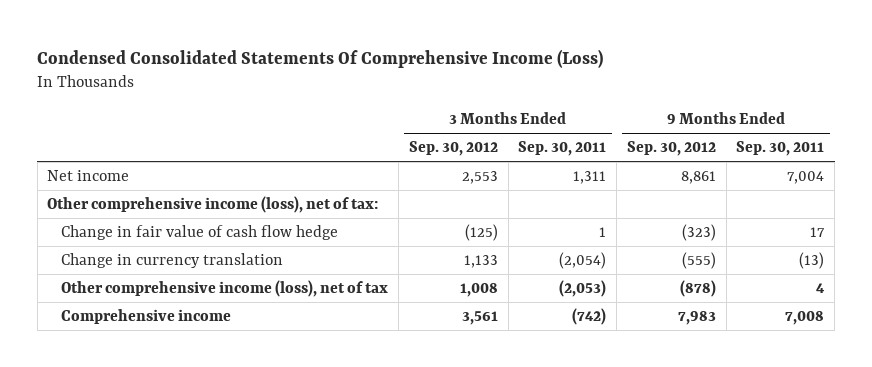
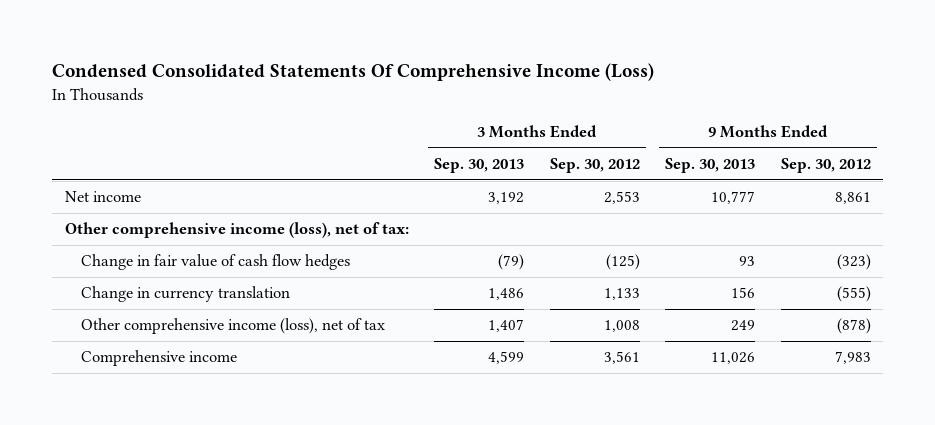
- | 3 Months Ended Sep. 30, 2012 | 3 Months Ended Sep. 30, 2011 | 9 Months Ended Sep. 30, 2012 | 9 Months Ended Sep. 30, 2011
+ | 3 Months Ended Sep. 30, 2013 | 3 Months Ended Sep. 30, 2012 | 9 Months Ended Sep. 30, 2013 | 9 Months Ended Sep. 30, 2012
- Change in fair value of cash flow hedge | (125) | 1 | (323) | 17
+ Change in fair value of cash flow hedges | (79) | (125) | 93 | (323)

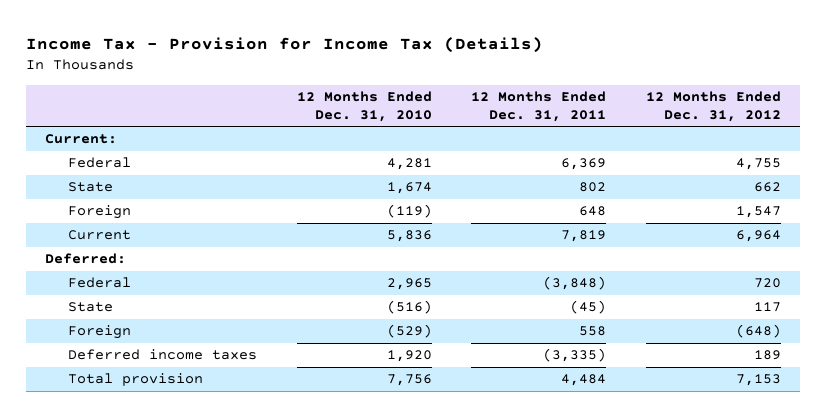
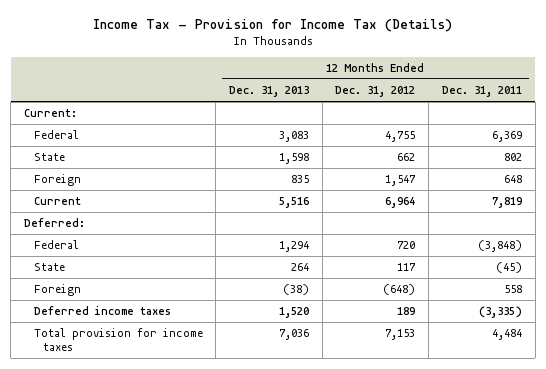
- | 12 Months Ended Dec. 31, 2010 | 12 Months Ended Dec. 31, 2011 | 12 Months Ended Dec. 31, 2012
+ | 12 Months Ended Dec. 31, 2013 | 12 Months Ended Dec. 31, 2012 | 12 Months Ended Dec. 31, 2011
- Total provision | 7,756 | 4,484 | 7,153
+ Total provision for income taxes | 7,036 | 7,153 | 4,484

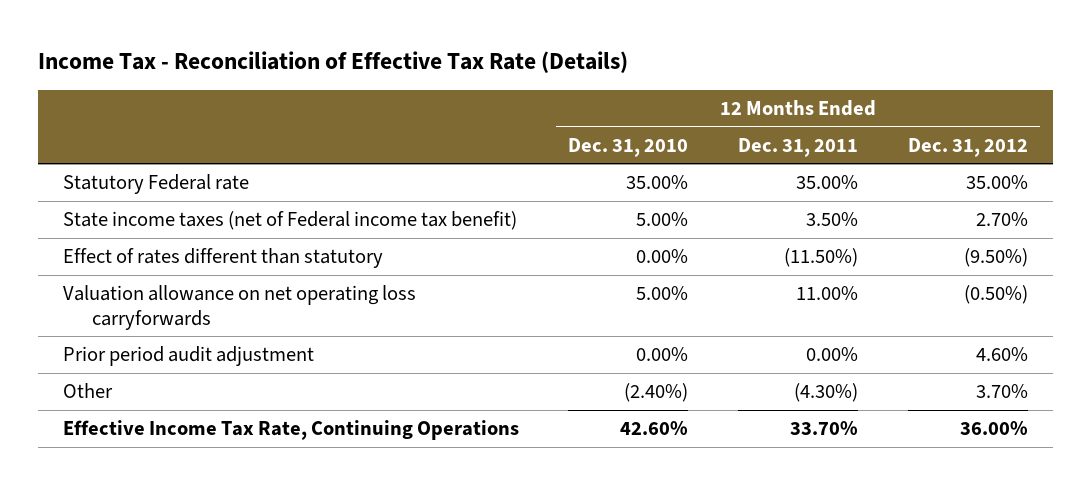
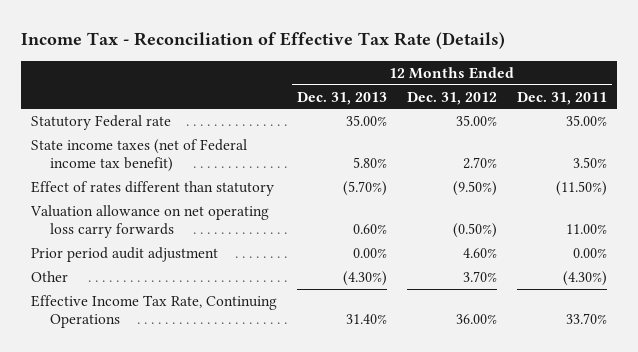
- | 12 Months Ended Dec. 31, 2010 | 12 Months Ended Dec. 31, 2011 | 12 Months Ended Dec. 31, 2012
+ | 12 Months Ended Dec. 31, 2013 | 12 Months Ended Dec. 31, 2012 | 12 Months Ended Dec. 31, 2011
- Valuation allowance on net operating loss carryforwards | 5.00% | 11.00% | (0.50%)
+ Valuation allowance on net operating loss carry forwards | 0.60% | (0.50%) | 11.00%

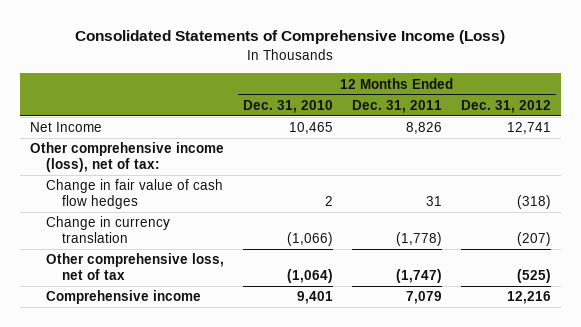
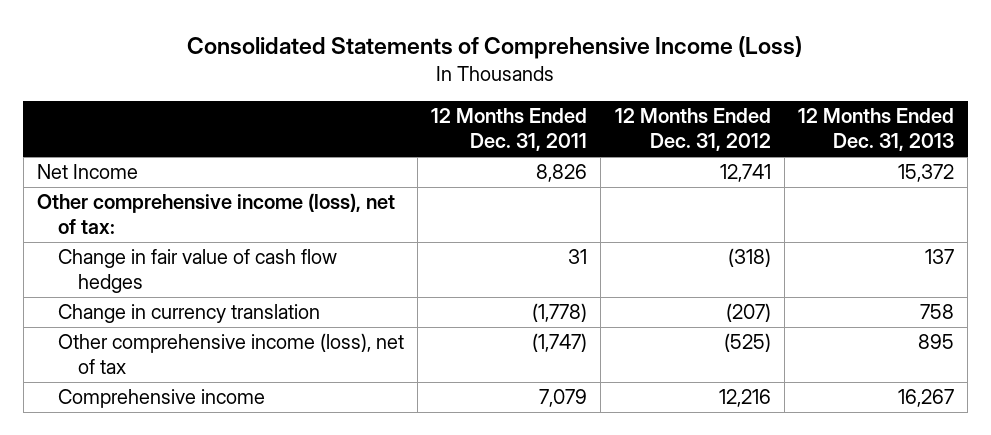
- | 12 Months Ended Dec. 31, 2010 | 12 Months Ended Dec. 31, 2011 | 12 Months Ended Dec. 31, 2012
+ | 12 Months Ended Dec. 31, 2011 | 12 Months Ended Dec. 31, 2012 | 12 Months Ended Dec. 31, 2013
- Other comprehensive loss, net of tax | (1,064) | (1,747) | (525)
+ Other comprehensive income (loss), net of tax | (1,747) | (525) | 895

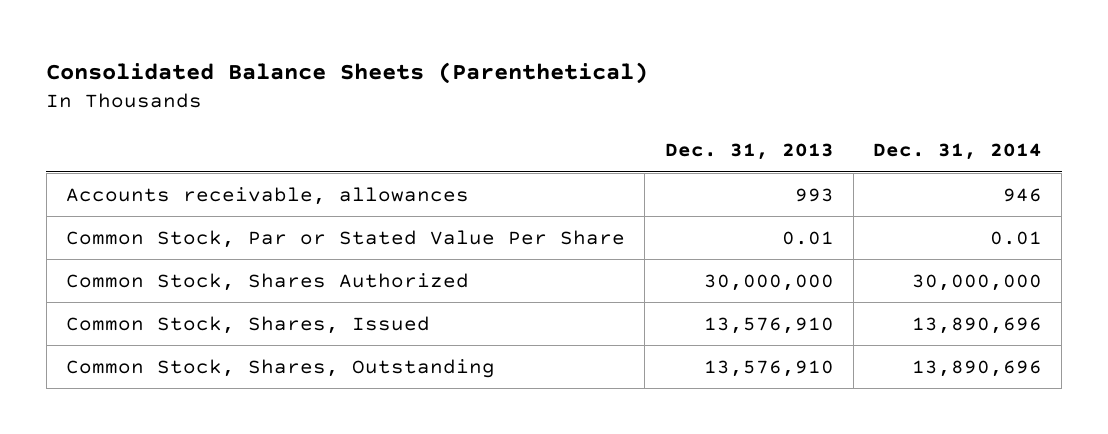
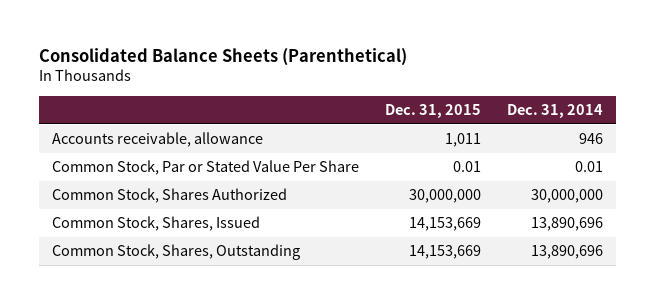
- | Dec. 31, 2013 | Dec. 31, 2014
+ | Dec. 31, 2015 | Dec. 31, 2014
- Accounts receivable, allowances | 993 | 946
+ Accounts receivable, allowance | 1,011 | 946

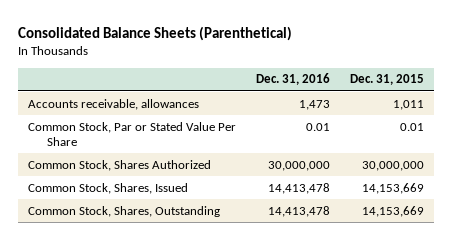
- | Dec. 31, 2015 | Dec. 31, 2014
+ | Dec. 31, 2016 | Dec. 31, 2015
- Accounts receivable, allowance | 1,011 | 946
+ Accounts receivable, allowances | 1,473 | 1,011

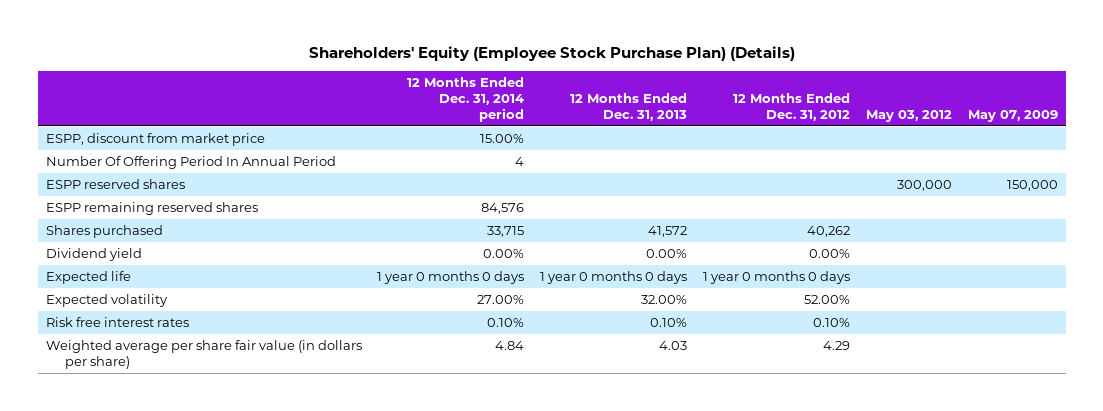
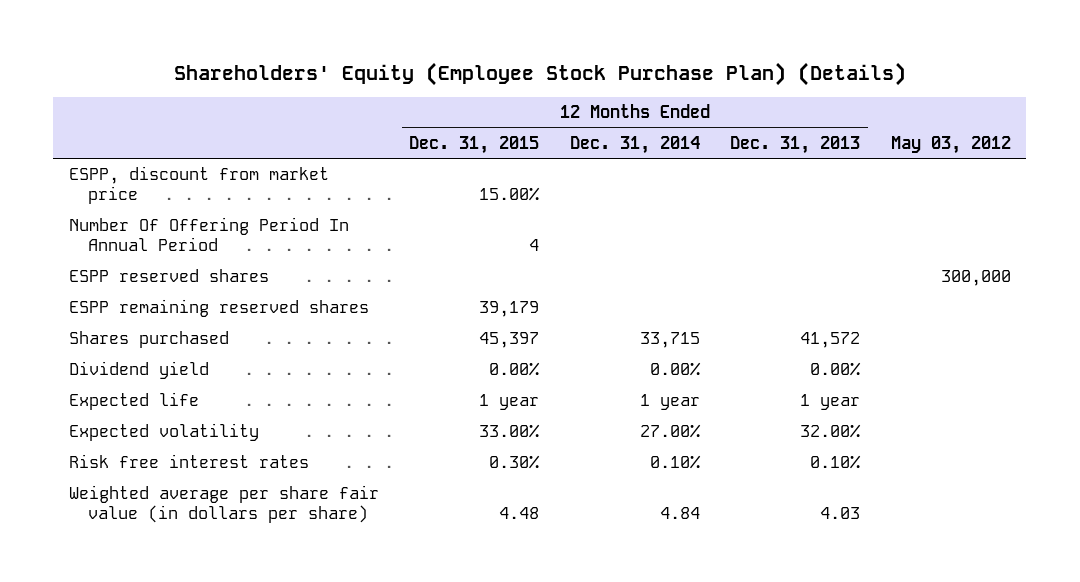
- | 12 Months Ended Dec. 31, 2014 period | 12 Months Ended Dec. 31, 2013 | 12 Months Ended Dec. 31, 2012 | May 03, 2012 | May 07, 2009
+ | 12 Months Ended Dec. 31, 2015 | 12 Months Ended Dec. 31, 2014 | 12 Months Ended Dec. 31, 2013 | May 03, 2012
- Expected life | 1 year 0 months 0 days | 1 year 0 months 0 days | 1 year 0 months 0 days | |
+ Expected life | 1 year | 1 year | 1 year |

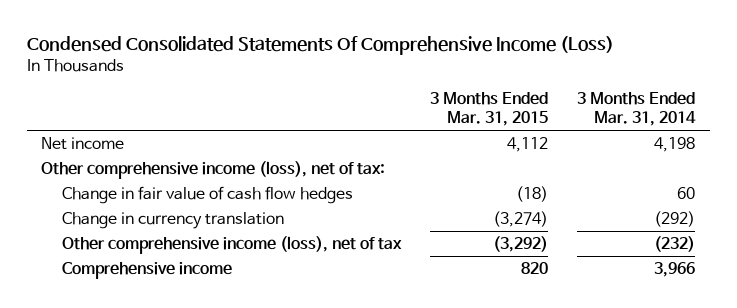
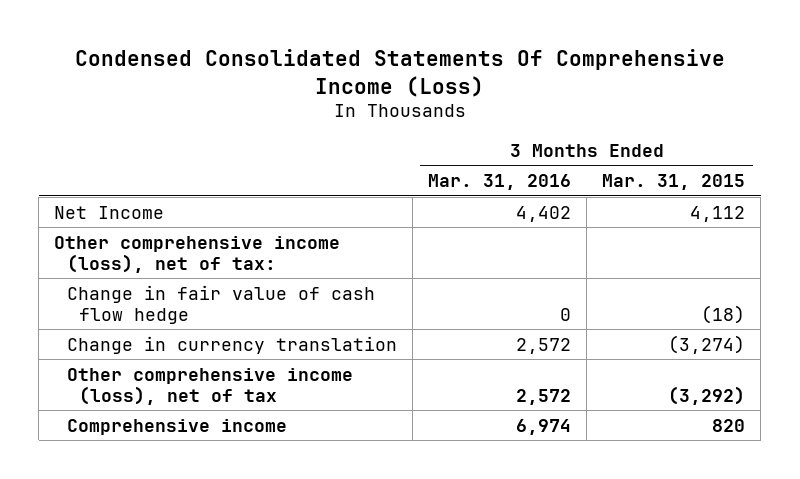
- | 3 Months Ended Mar. 31, 2015 | 3 Months Ended Mar. 31, 2014
+ | 3 Months Ended Mar. 31, 2016 | 3 Months Ended Mar. 31, 2015
- Net income | 4,112 | 4,198
+ Net Income | 4,402 | 4,112
- Change in fair value of cash flow hedges | (18) | 60
+ Change in fair value of cash flow hedge | 0 | (18)

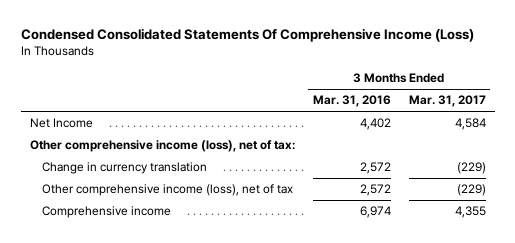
- | 3 Months Ended Mar. 31, 2016 | 3 Months Ended Mar. 31, 2015
+ | 3 Months Ended Mar. 31, 2016 | 3 Months Ended Mar. 31, 2017
- Change in fair value of cash flow hedge | 0 | (18)

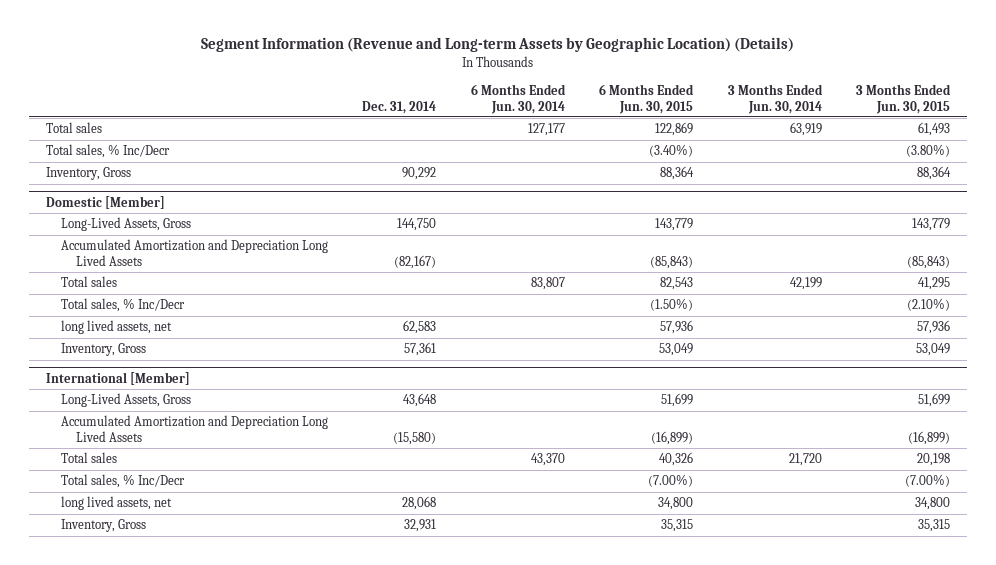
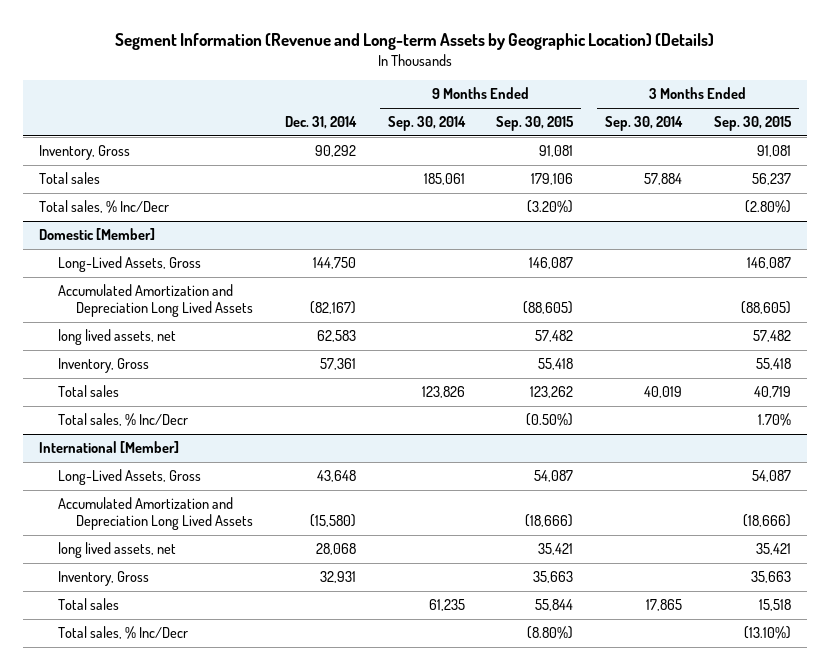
- | Dec. 31, 2014 | 6 Months Ended Jun. 30, 2014 | 6 Months Ended Jun. 30, 2015 | 3 Months Ended Jun. 30, 2014 | 3 Months Ended Jun. 30, 2015
+ | Dec. 31, 2014 | 9 Months Ended Sep. 30, 2014 | 9 Months Ended Sep. 30, 2015 | 3 Months Ended Sep. 30, 2014 | 3 Months Ended Sep. 30, 2015
moved up: Inventory, Gross | 90,292 | | 91,081 | | 91,081
@ Domestic [Member]
moved down: Total sales | | 123,826 | 123,262 | 40,019 | 40,719
moved down: Total sales, % Inc/Decr | | | (0.50%) | | 1.70%
@ International [Member]
moved down: Total sales | | 61,235 | 55,844 | 17,865 | 15,518
moved down: Total sales, % Inc/Decr | | | (8.80%) | | (13.10%)

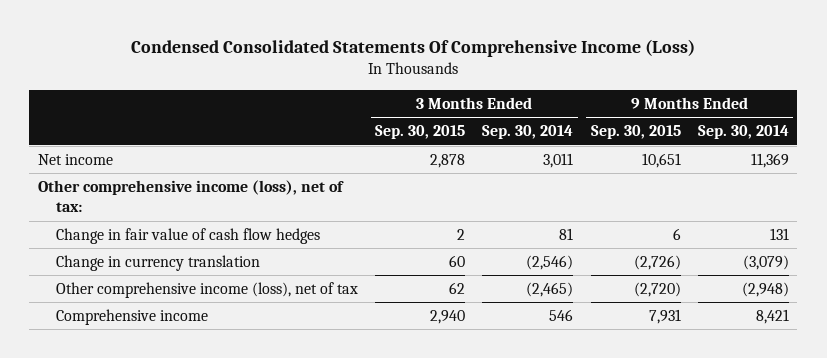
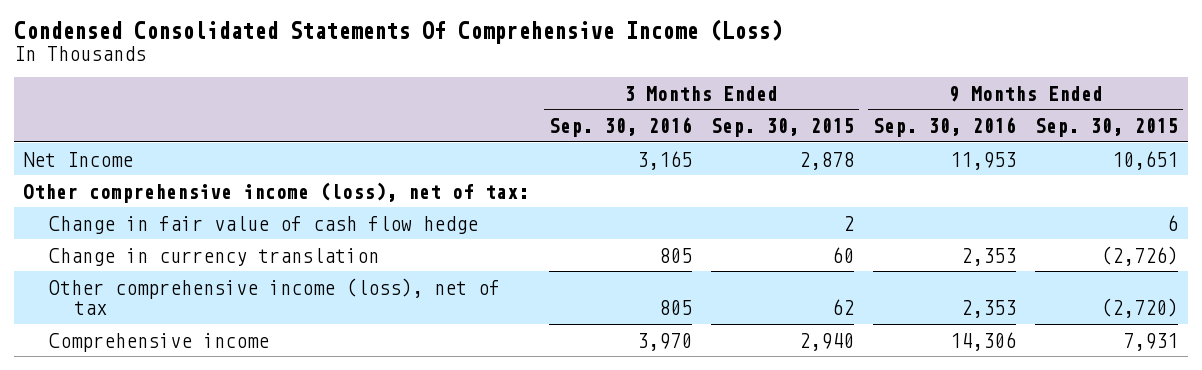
- | 3 Months Ended Sep. 30, 2015 | 3 Months Ended Sep. 30, 2014 | 9 Months Ended Sep. 30, 2015 | 9 Months Ended Sep. 30, 2014
+ | 3 Months Ended Sep. 30, 2016 | 3 Months Ended Sep. 30, 2015 | 9 Months Ended Sep. 30, 2016 | 9 Months Ended Sep. 30, 2015
- Net income | 2,878 | 3,011 | 10,651 | 11,369
+ Net Income | 3,165 | 2,878 | 11,953 | 10,651
- Change in fair value of cash flow hedges | 2 | 81 | 6 | 131
+ Change in fair value of cash flow hedge | | 2 | | 6

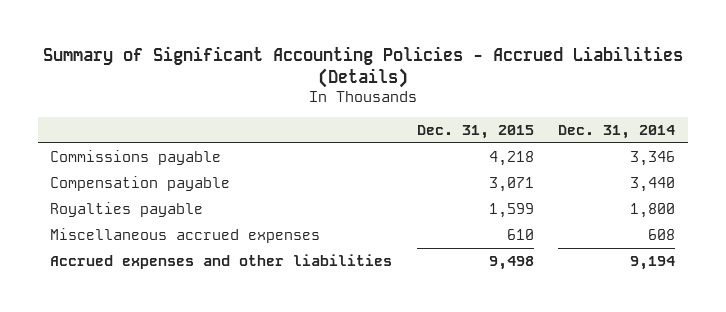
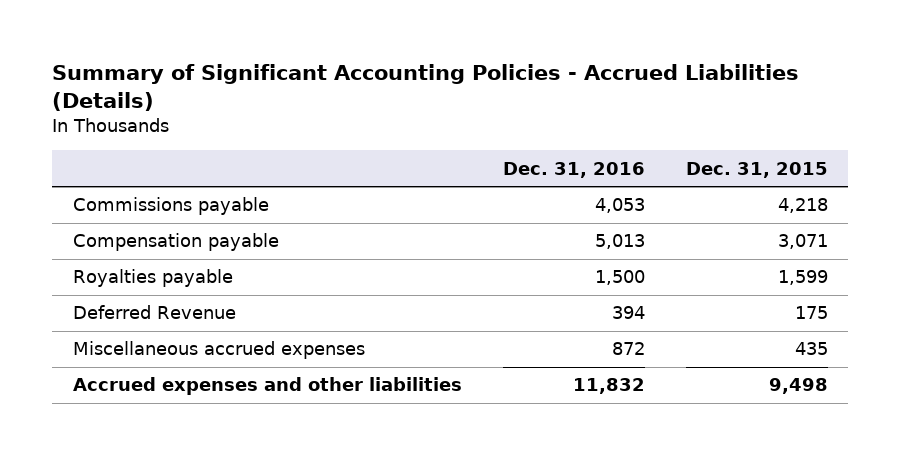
- | Dec. 31, 2015 | Dec. 31, 2014
+ | Dec. 31, 2016 | Dec. 31, 2015
- Miscellaneous accrued expenses | 610 | 608
+ Deferred Revenue | 394 | 175
+ Miscellaneous accrued expenses | 872 | 435

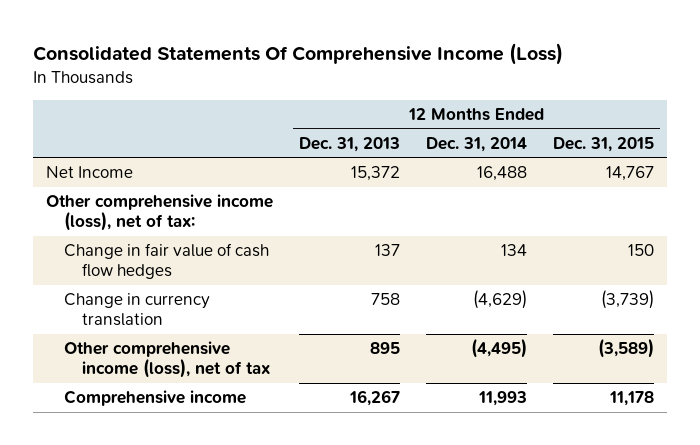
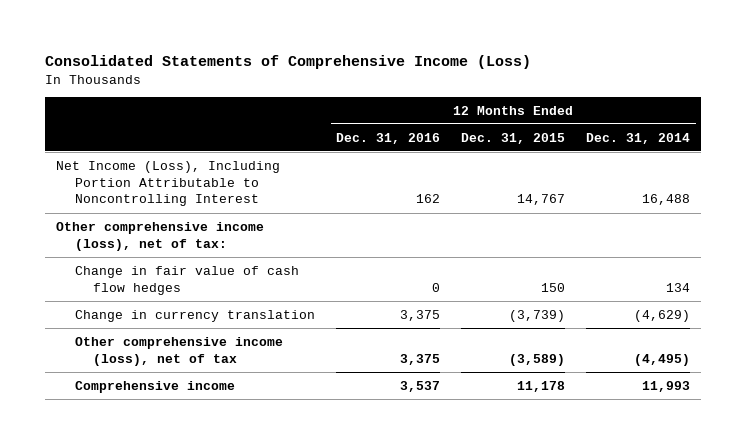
- Consolidated Statements Of Comprehensive Income (Loss)
+ Consolidated Statements of Comprehensive Income (Loss)
- | 12 Months Ended Dec. 31, 2013 | 12 Months Ended Dec. 31, 2014 | 12 Months Ended Dec. 31, 2015
+ | 12 Months Ended Dec. 31, 2016 | 12 Months Ended Dec. 31, 2015 | 12 Months Ended Dec. 31, 2014
- Net Income | 15,372 | 16,488 | 14,767
+ Net Income (Loss), Including Portion Attributable to Noncontrolling Interest | 162 | 14,767 | 16,488

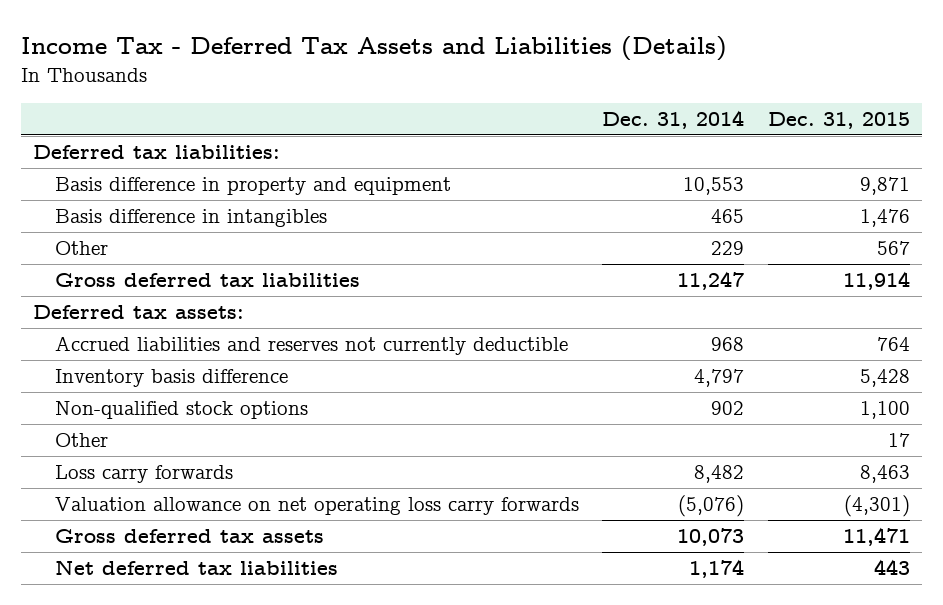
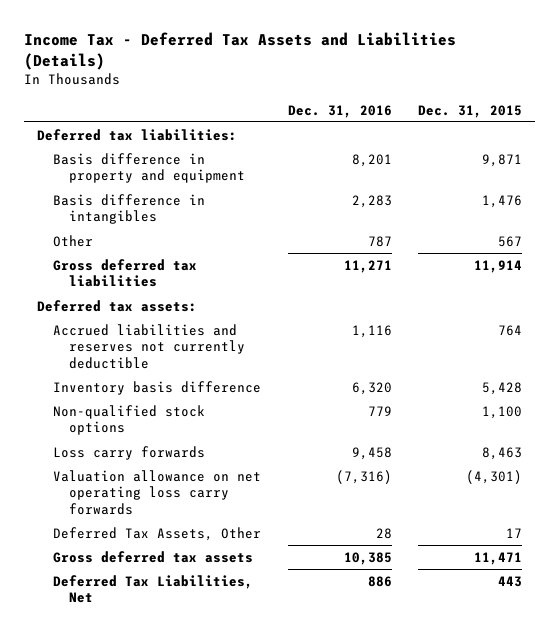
- | Dec. 31, 2014 | Dec. 31, 2015
+ | Dec. 31, 2016 | Dec. 31, 2015
- Other | | 17
+ Deferred Tax Assets, Other | 28 | 17
- Net deferred tax liabilities | 1,174 | 443
+ Deferred Tax Liabilities, Net | 886 | 443

